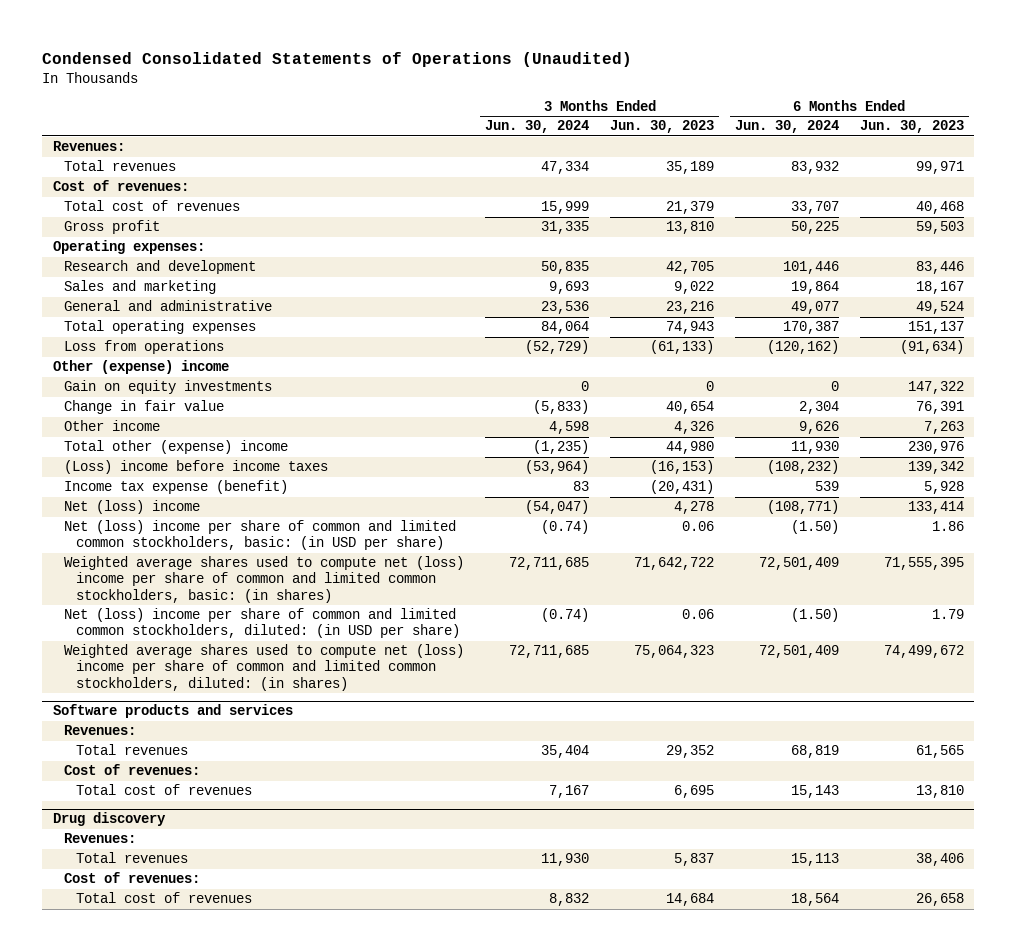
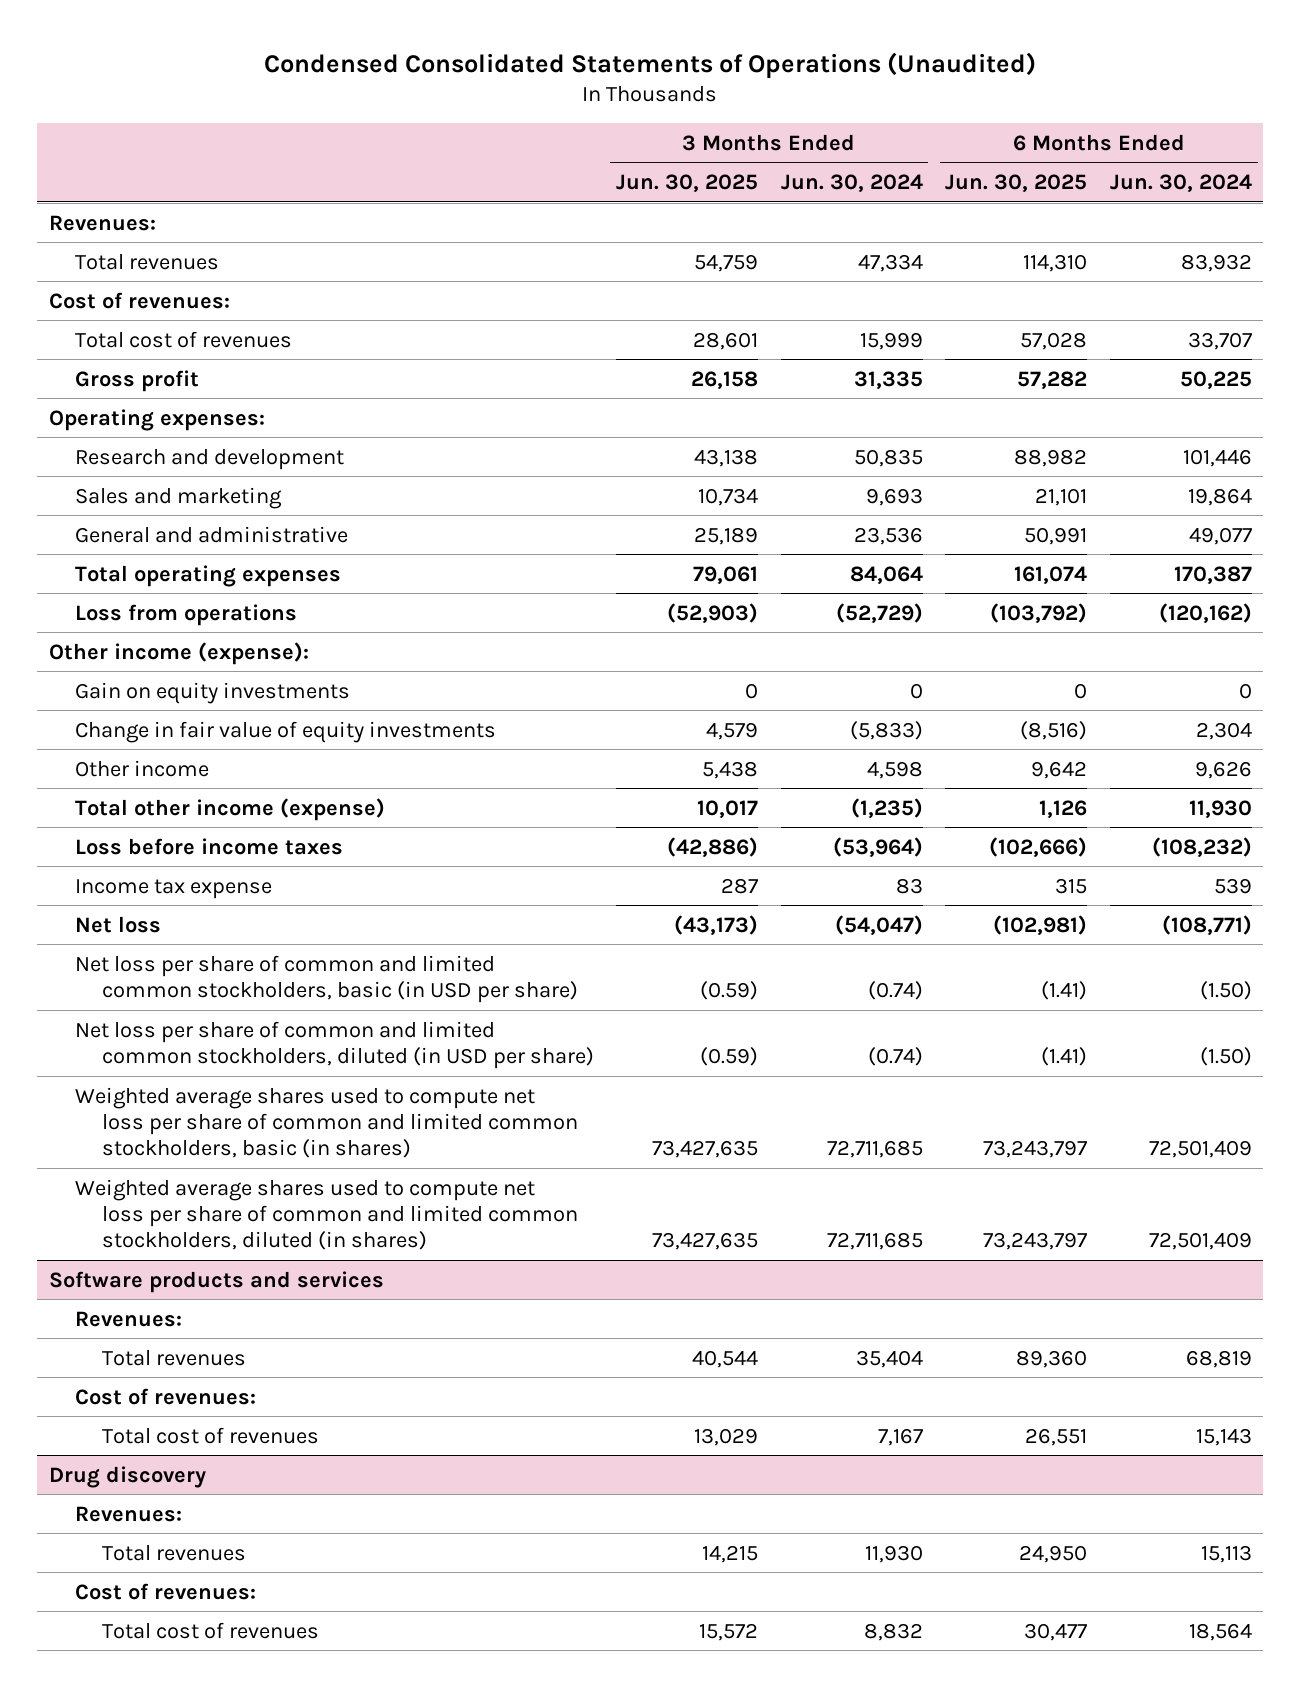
- | 3 Months Ended Jun. 30, 2024 | 3 Months Ended Jun. 30, 2023 | 6 Months Ended Jun. 30, 2024 | 6 Months Ended Jun. 30, 2023
+ | 3 Months Ended Jun. 30, 2025 | 3 Months Ended Jun. 30, 2024 | 6 Months Ended Jun. 30, 2025 | 6 Months Ended Jun. 30, 2024
- Other (expense) income
+ Other income (expense):
- Change in fair value | (5,833) | 40,654 | 2,304 | 76,391
+ Change in fair value of equity investments | 4,579 | (5,833) | (8,516) | 2,304
- Total other (expense) income | (1,235) | 44,980 | 11,930 | 230,976
- (Loss) income before income taxes | (53,964) | (16,153) | (108,232) | 139,342
- Income tax expense (benefit) | 83 | (20,431) | 539 | 5,928
- Net (loss) income | (54,047) | 4,278 | (108,771) | 133,414
- Net (loss) income per share of common and limited common stockholders, basic: (in USD per share) | (0.74) | 0.06 | (1.50) | 1.86
- Weighted average shares used to compute net (loss) income per share of common and limited common stockholders, basic: (in shares) | 72,711,685 | 71,642,722 | 72,501,409 | 71,555,395
- Net (loss) income per share of common and limited common stockholders, diluted: (in USD per share) | (0.74) | 0.06 | (1.50) | 1.79
- Weighted average shares used to compute net (loss) income per share of common and limited common stockholders, diluted: (in shares) | 72,711,685 | 75,064,323 | 72,501,409 | 74,499,672
+ Total other income (expense) | 10,017 | (1,235) | 1,126 | 11,930
+ Loss before income taxes | (42,886) | (53,964) | (102,666) | (108,232)
+ Income tax expense | 287 | 83 | 315 | 539
+ Net loss | (43,173) | (54,047) | (102,981) | (108,771)
+ Net loss per share of common and limited common stockholders, basic (in USD per share) | (0.59) | (0.74) | (1.41) | (1.50)
+ Net loss per share of common and limited common stockholders, diluted (in USD per share) | (0.59) | (0.74) | (1.41) | (1.50)
+ Weighted average shares used to compute net loss per share of common and limited common stockholders, basic (in shares) | 73,427,635 | 72,711,685 | 73,243,797 | 72,501,409
+ Weighted average shares used to compute net loss per share of common and limited common stockholders, diluted (in shares) | 73,427,635 | 72,711,685 | 73,243,797 | 72,501,409

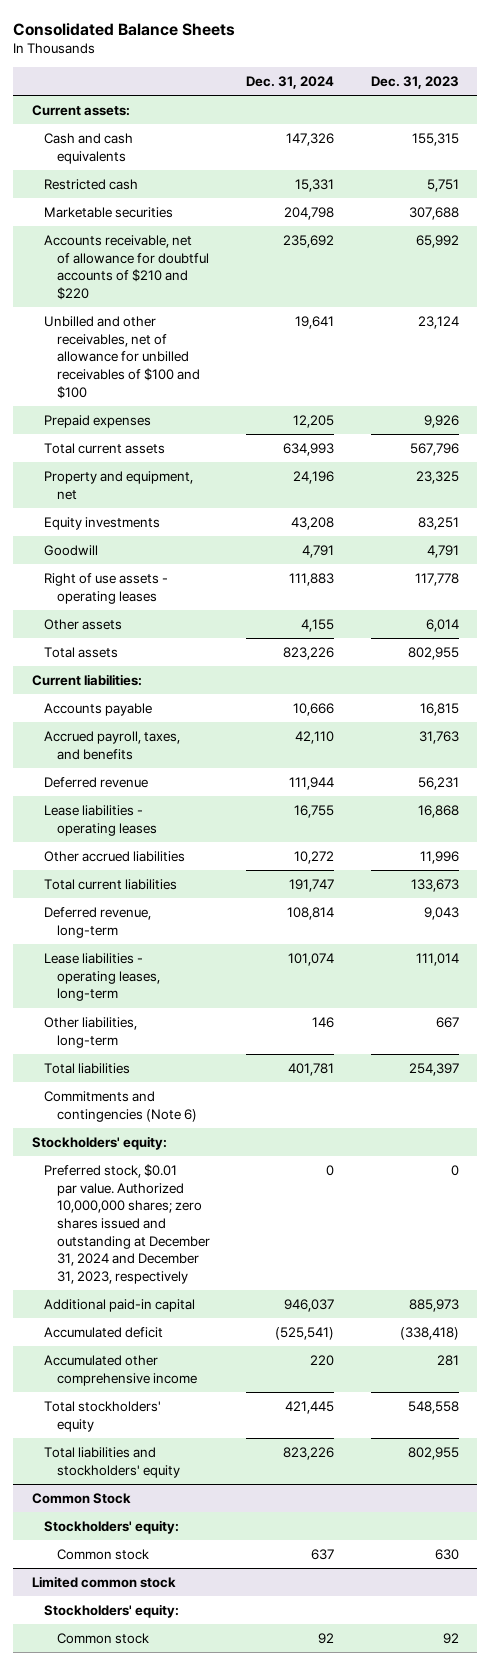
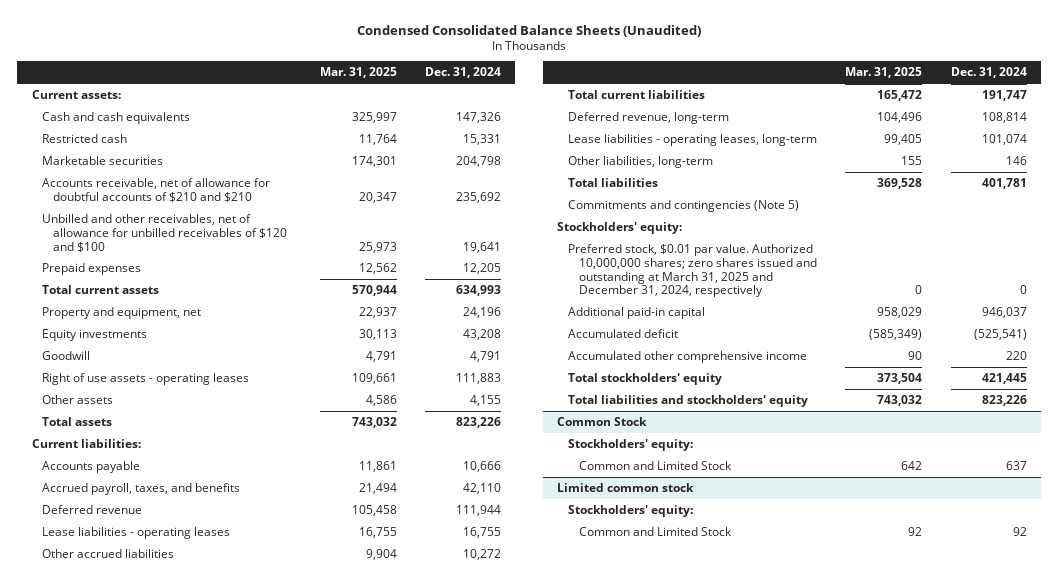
- Consolidated Balance Sheets
+ Condensed Consolidated Balance Sheets (Unaudited)
- | Dec. 31, 2024 | Dec. 31, 2023
+ | Mar. 31, 2025 | Dec. 31, 2024
- Accounts receivable, net of allowance for doubtful accounts of $210 and $220 | 235,692 | 65,992
- Unbilled and other receivables, net of allowance for unbilled receivables of $100 and $100 | 19,641 | 23,124
+ Accounts receivable, net of allowance for doubtful accounts of $210 and $210 | 20,347 | 235,692
+ Unbilled and other receivables, net of allowance for unbilled receivables of $120 and $100 | 25,973 | 19,641
- Commitments and contingencies (Note 6)
+ Commitments and contingencies (Note 5)
- Preferred stock, $0.01 par value. Authorized 10,000,000 shares; zero shares issued and outstanding at December 31, 2024 and December 31, 2023, respectively | 0 | 0
+ Preferred stock, $0.01 par value. Authorized 10,000,000 shares; zero shares issued and outstanding at March 31, 2025 and December 31, 2024, respectively | 0 | 0
@ Common Stock
- Common stock | 637 | 630
+ Common and Limited Stock | 642 | 637
@ Limited common stock
- Common stock | 92 | 92
+ Common and Limited Stock | 92 | 92

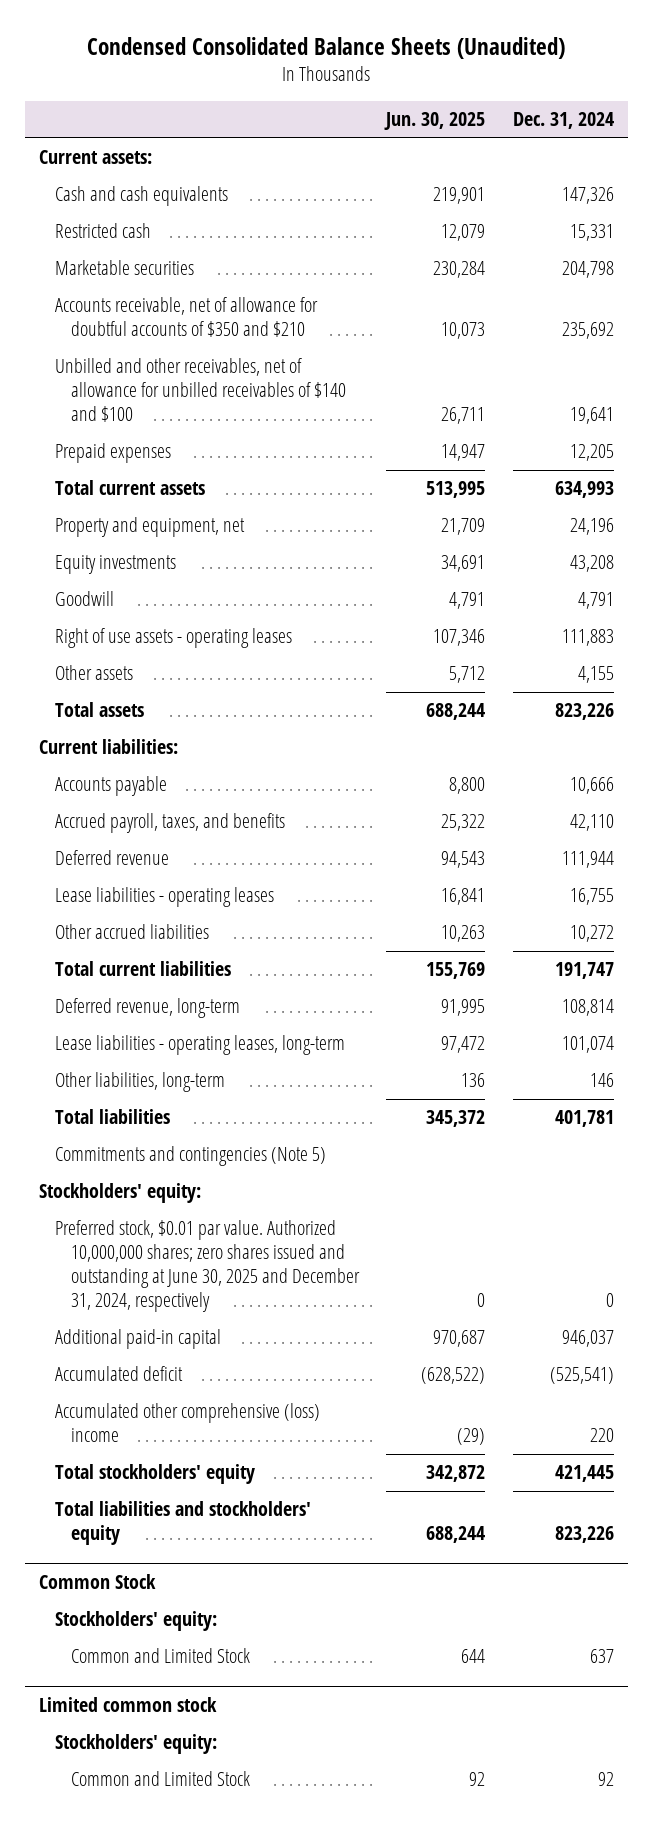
- | Mar. 31, 2025 | Dec. 31, 2024
+ | Jun. 30, 2025 | Dec. 31, 2024
- Accounts receivable, net of allowance for doubtful accounts of $210 and $210 | 20,347 | 235,692
- Unbilled and other receivables, net of allowance for unbilled receivables of $120 and $100 | 25,973 | 19,641
+ Accounts receivable, net of allowance for doubtful accounts of $350 and $210 | 10,073 | 235,692
+ Unbilled and other receivables, net of allowance for unbilled receivables of $140 and $100 | 26,711 | 19,641
- Preferred stock, $0.01 par value. Authorized 10,000,000 shares; zero shares issued and outstanding at March 31, 2025 and December 31, 2024, respectively | 0 | 0
+ Preferred stock, $0.01 par value. Authorized 10,000,000 shares; zero shares issued and outstanding at June 30, 2025 and December 31, 2024, respectively | 0 | 0
- Accumulated other comprehensive income | 90 | 220
+ Accumulated other comprehensive (loss) income | (29) | 220

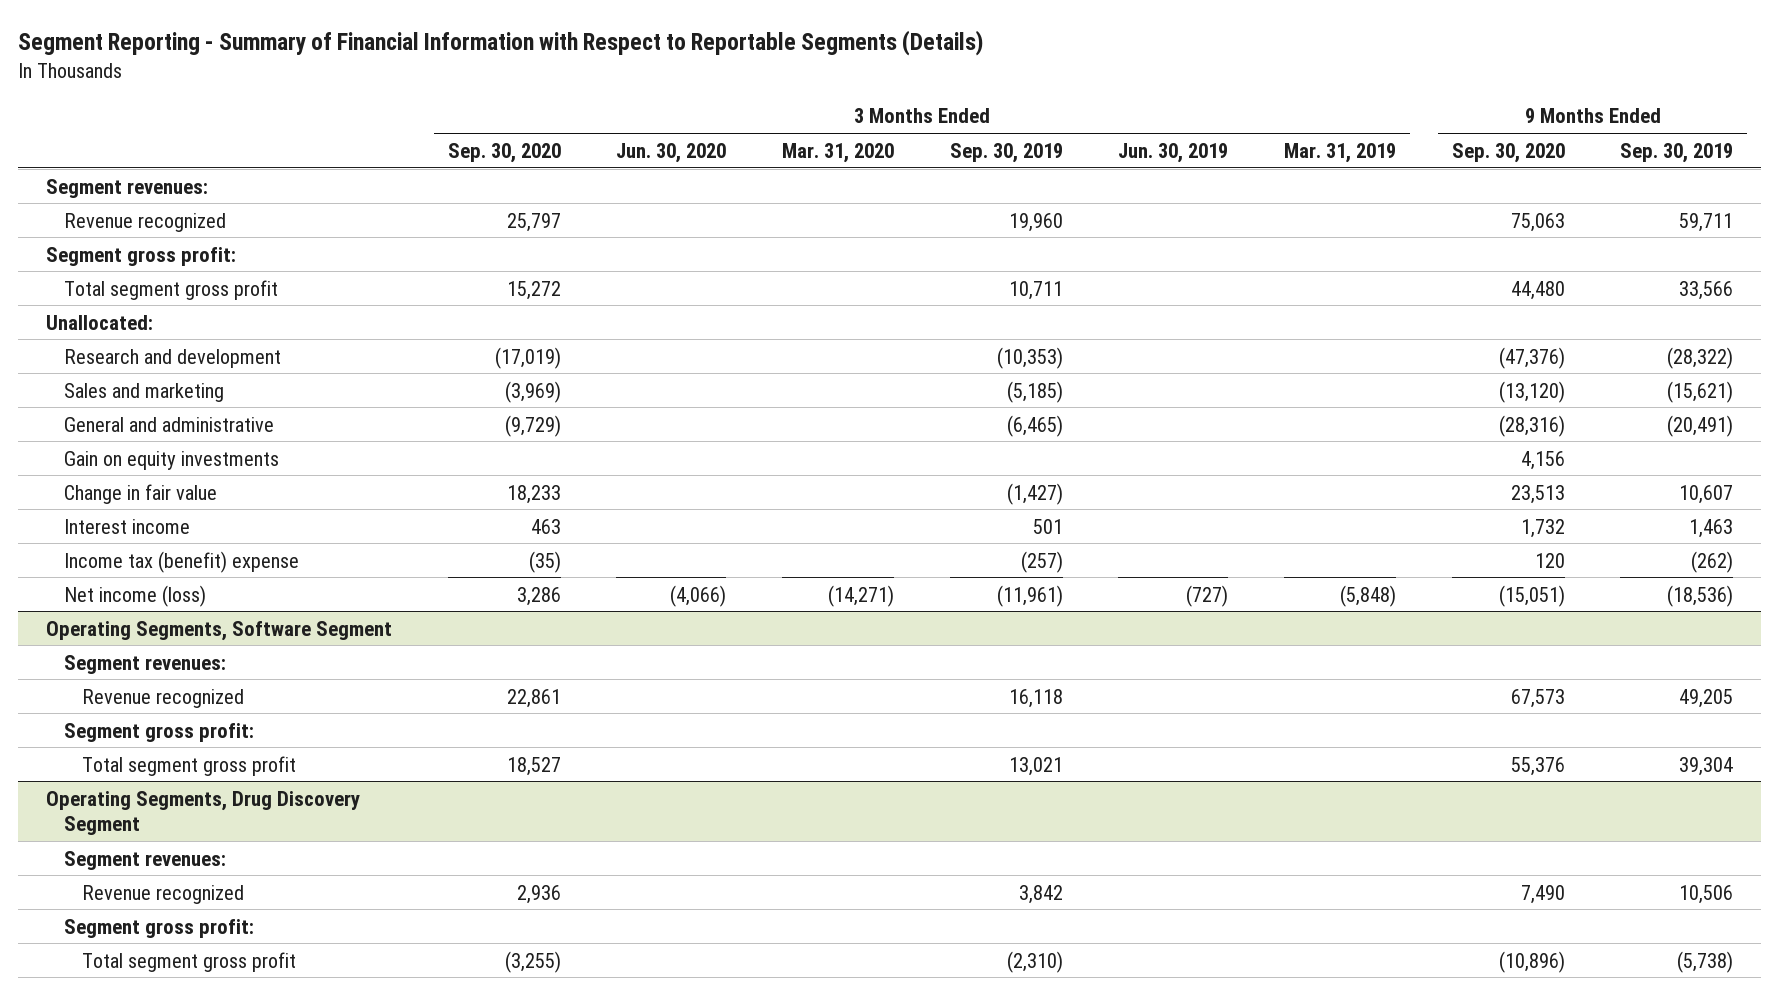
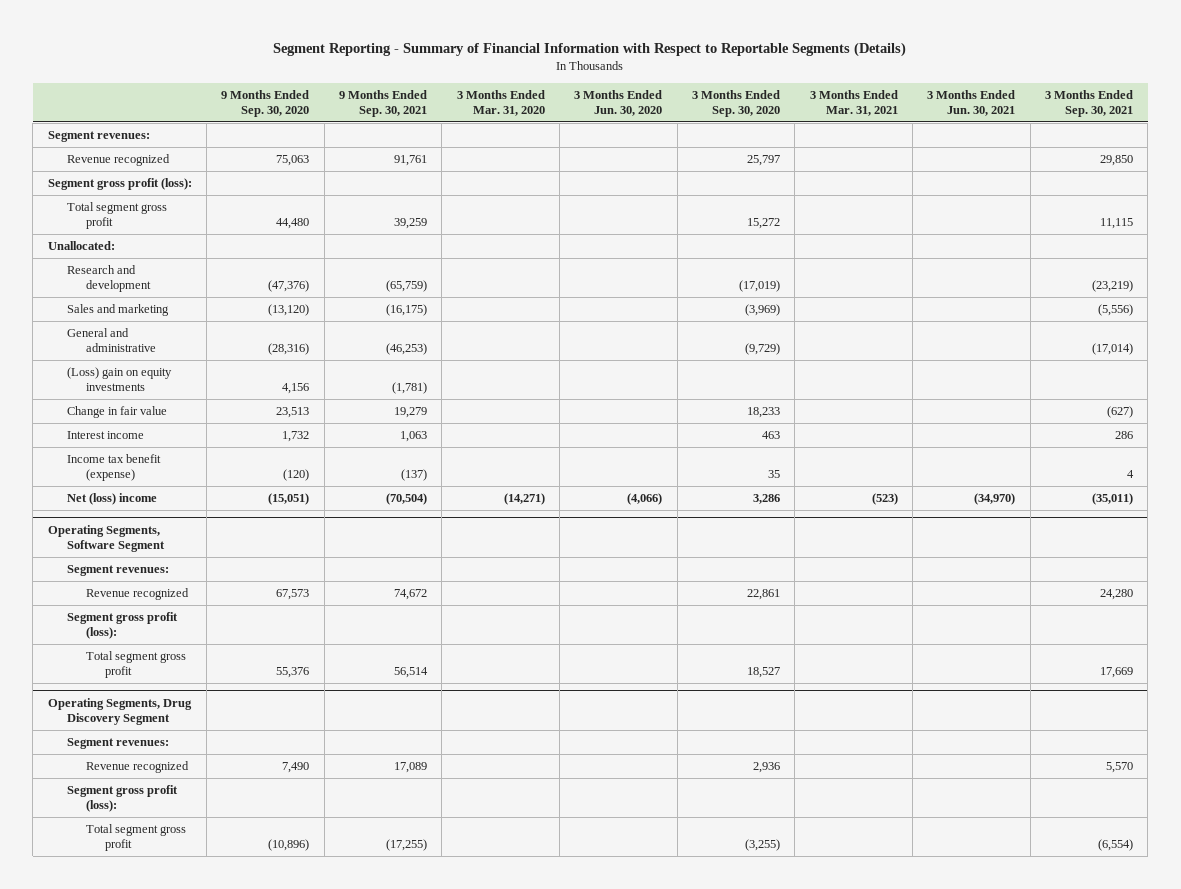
- | 3 Months Ended Sep. 30, 2020 | 3 Months Ended Jun. 30, 2020 | 3 Months Ended Mar. 31, 2020 | 3 Months Ended Sep. 30, 2019 | 3 Months Ended Jun. 30, 2019 | 3 Months Ended Mar. 31, 2019 | 9 Months Ended Sep. 30, 2020 | 9 Months Ended Sep. 30, 2019
+ | 9 Months Ended Sep. 30, 2020 | 9 Months Ended Sep. 30, 2021 | 3 Months Ended Mar. 31, 2020 | 3 Months Ended Jun. 30, 2020 | 3 Months Ended Sep. 30, 2020 | 3 Months Ended Mar. 31, 2021 | 3 Months Ended Jun. 30, 2021 | 3 Months Ended Sep. 30, 2021
- Segment gross profit:
+ Segment gross profit (loss):
- Gain on equity investments | | | | | | | 4,156 |
+ (Loss) gain on equity investments | 4,156 | (1,781) | | | | | |
- Income tax (benefit) expense | (35) | | | (257) | | | 120 | (262)
- Net income (loss) | 3,286 | (4,066) | (14,271) | (11,961) | (727) | (5,848) | (15,051) | (18,536)
+ Income tax benefit (expense) | (120) | (137) | | | 35 | | | 4
+ Net (loss) income | (15,051) | (70,504) | (14,271) | (4,066) | 3,286 | (523) | (34,970) | (35,011)
@ Operating Segments, Software Segment
- Segment gross profit:
+ Segment gross profit (loss):
@ Operating Segments, Drug Discovery Segment
- Segment gross profit:
+ Segment gross profit (loss):

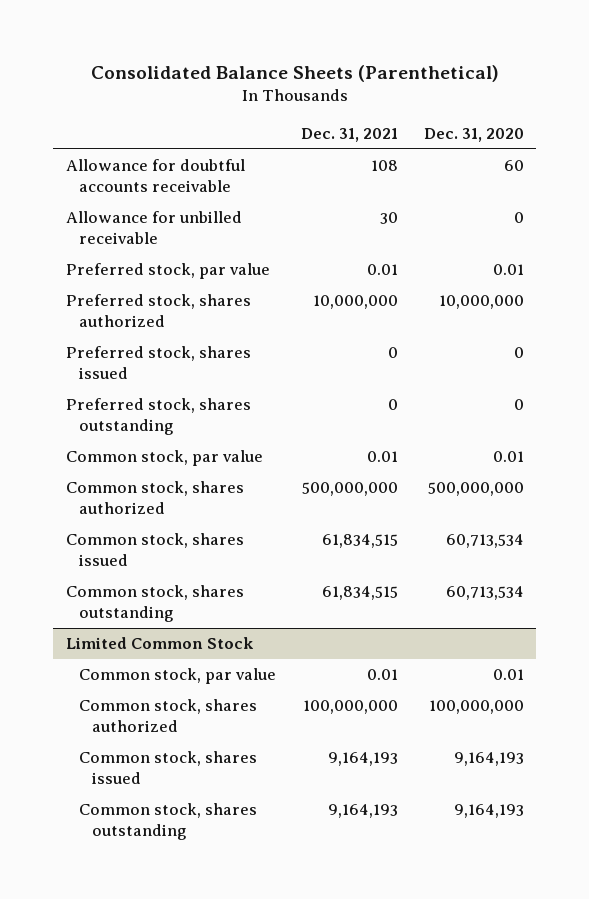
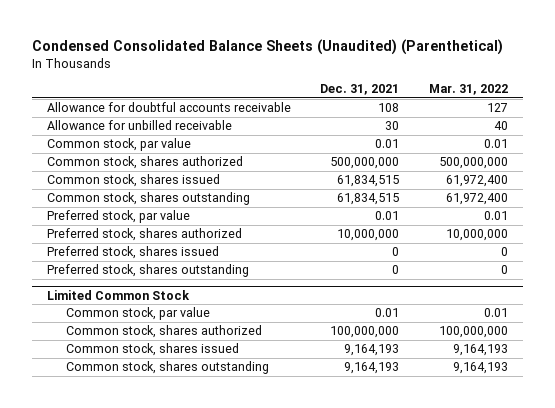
- Consolidated Balance Sheets (Parenthetical)
+ Condensed Consolidated Balance Sheets (Unaudited) (Parenthetical)
- | Dec. 31, 2021 | Dec. 31, 2020
+ | Dec. 31, 2021 | Mar. 31, 2022
moved down: Preferred stock, par value | 0.01 | 0.01
moved down: Preferred stock, shares authorized | 10,000,000 | 10,000,000
moved down: Preferred stock, shares issued | 0 | 0
moved down: Preferred stock, shares outstanding | 0 | 0

